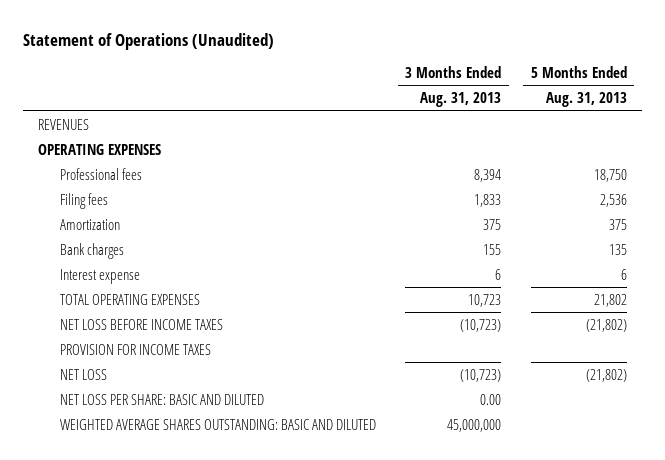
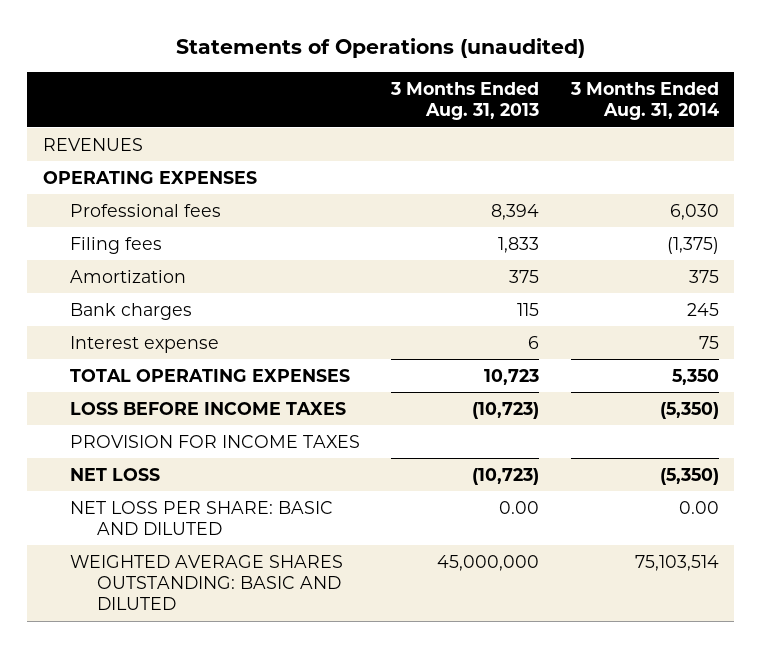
- Statement of Operations (Unaudited)
+ Statements of Operations (unaudited)
- | 3 Months Ended Aug. 31, 2013 | 5 Months Ended Aug. 31, 2013
+ | 3 Months Ended Aug. 31, 2013 | 3 Months Ended Aug. 31, 2014
- Bank charges | 155 | 135
+ Bank charges | 115 | 245
- NET LOSS BEFORE INCOME TAXES | (10,723) | (21,802)
+ LOSS BEFORE INCOME TAXES | (10,723) | (5,350)

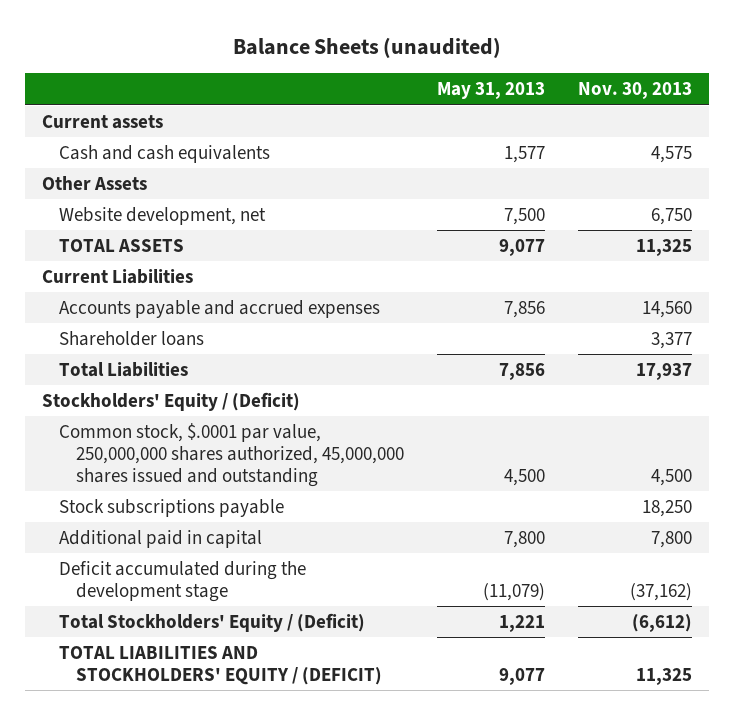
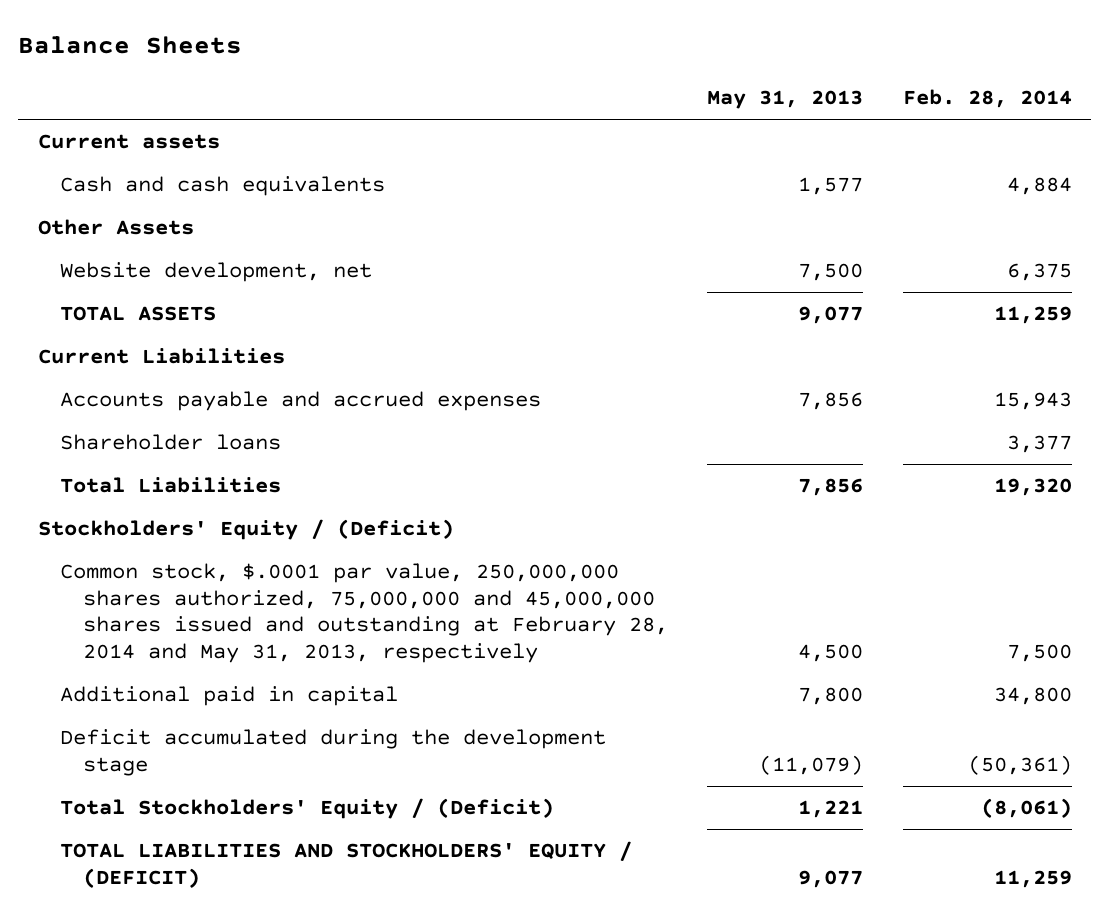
- Balance Sheets (unaudited)
+ Balance Sheets
- | May 31, 2013 | Nov. 30, 2013
+ | May 31, 2013 | Feb. 28, 2014
- Common stock, $.0001 par value, 250,000,000 shares authorized, 45,000,000 shares issued and outstanding | 4,500 | 4,500
- Stock subscriptions payable | | 18,250
+ Common stock, $.0001 par value, 250,000,000 shares authorized, 75,000,000 and 45,000,000 shares issued and outstanding at February 28, 2014 and May 31, 2013, respectively | 4,500 | 7,500

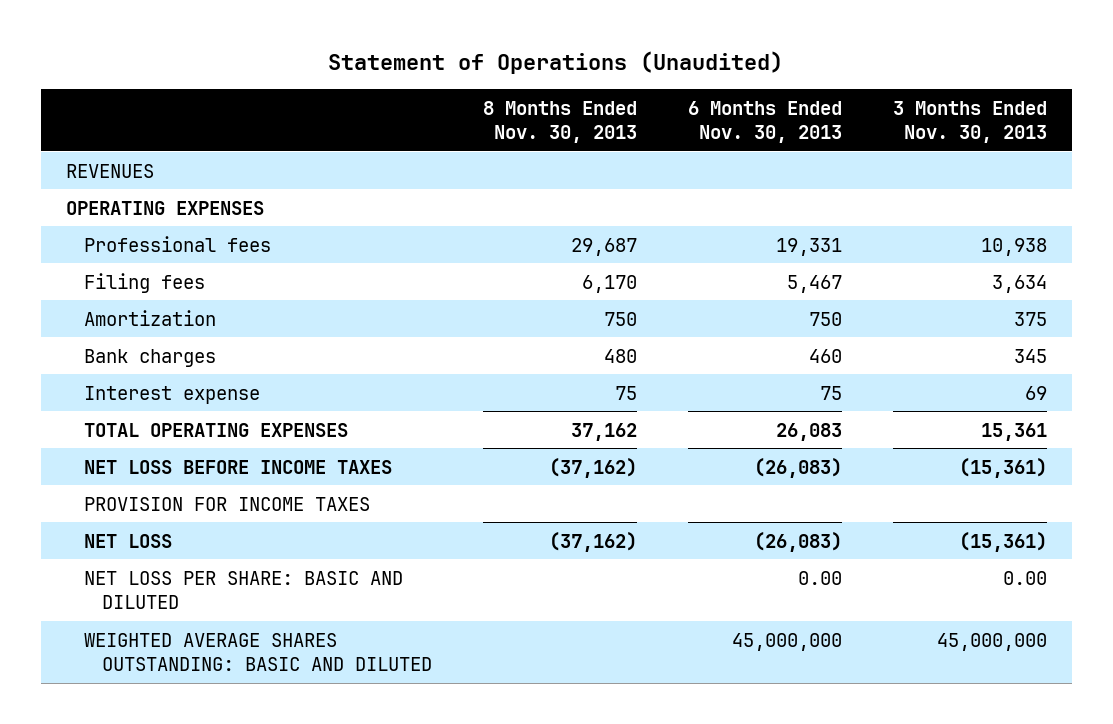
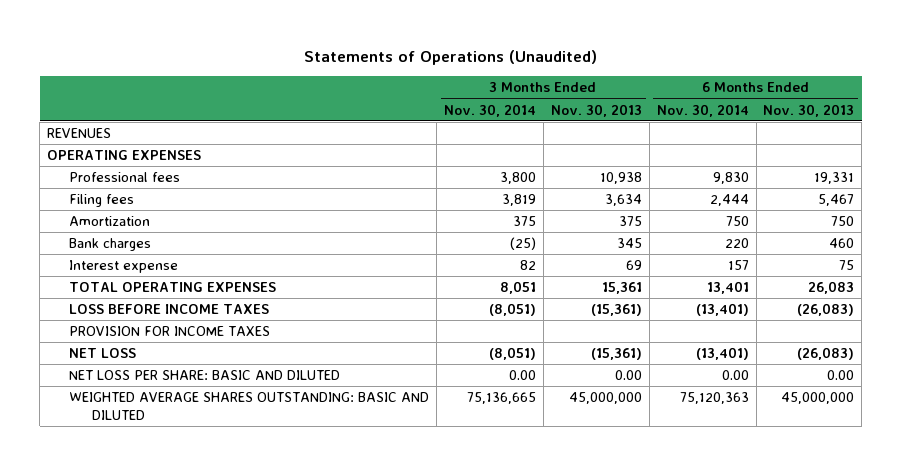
- Statement of Operations (Unaudited)
+ Statements of Operations (Unaudited)
- | 8 Months Ended Nov. 30, 2013 | 6 Months Ended Nov. 30, 2013 | 3 Months Ended Nov. 30, 2013
+ | 3 Months Ended Nov. 30, 2014 | 3 Months Ended Nov. 30, 2013 | 6 Months Ended Nov. 30, 2014 | 6 Months Ended Nov. 30, 2013
- NET LOSS BEFORE INCOME TAXES | (37,162) | (26,083) | (15,361)
+ LOSS BEFORE INCOME TAXES | (8,051) | (15,361) | (13,401) | (26,083)

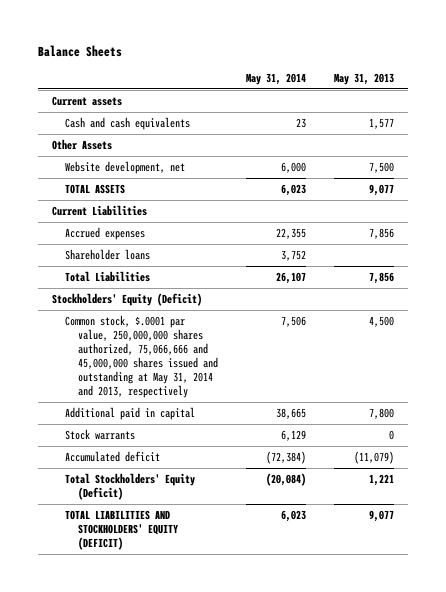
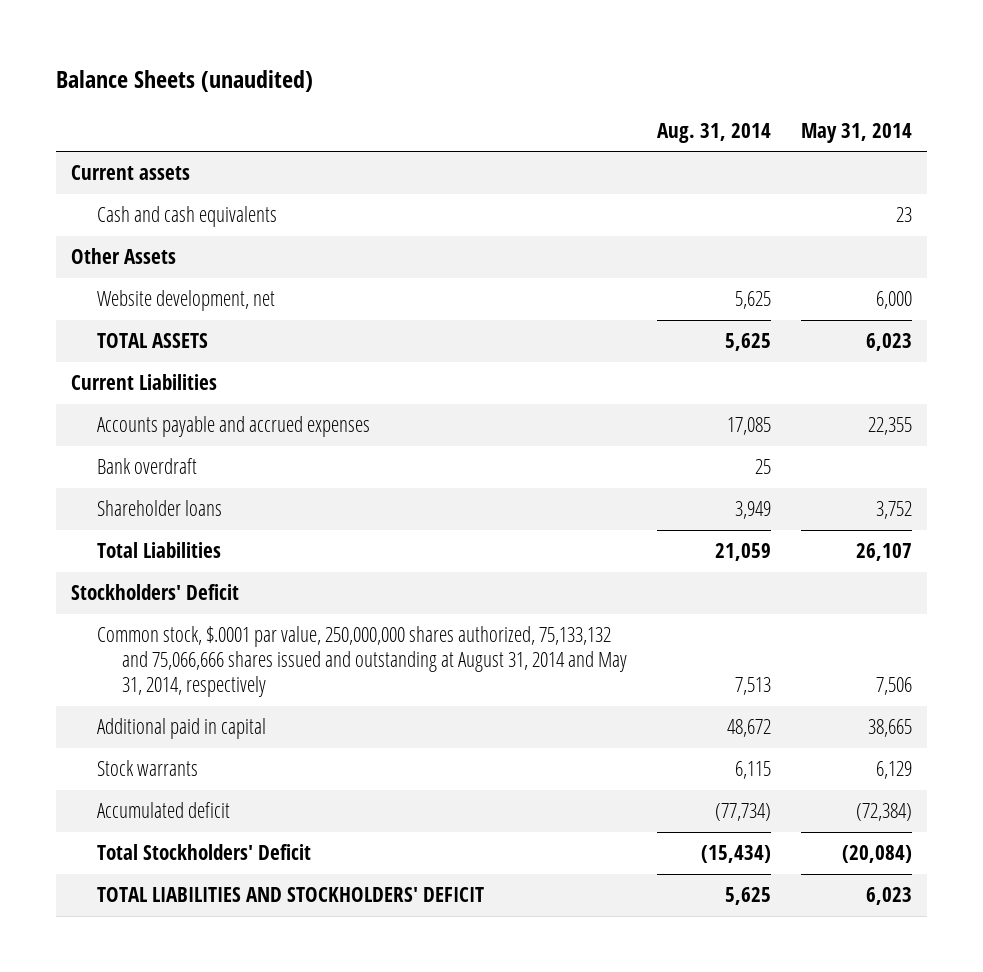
- Balance Sheets
+ Balance Sheets (unaudited)
- | May 31, 2014 | May 31, 2013
+ | Aug. 31, 2014 | May 31, 2014
- Accrued expenses | 22,355 | 7,856
+ Accounts payable and accrued expenses | 17,085 | 22,355
+ Bank overdraft | 25 |
- Stockholders' Equity (Deficit)
- Common stock, $.0001 par value, 250,000,000 shares authorized, 75,066,666 and 45,000,000 shares issued and outstanding at May 31, 2014 and 2013, respectively | 7,506 | 4,500
+ Stockholders' Deficit
+ Common stock, $.0001 par value, 250,000,000 shares authorized, 75,133,132 and 75,066,666 shares issued and outstanding at August 31, 2014 and May 31, 2014, respectively | 7,513 | 7,506
- Total Stockholders' Equity (Deficit) | (20,084) | 1,221
- TOTAL LIABILITIES AND STOCKHOLDERS' EQUITY (DEFICIT) | 6,023 | 9,077
+ Total Stockholders' Deficit | (15,434) | (20,084)
+ TOTAL LIABILITIES AND STOCKHOLDERS' DEFICIT | 5,625 | 6,023

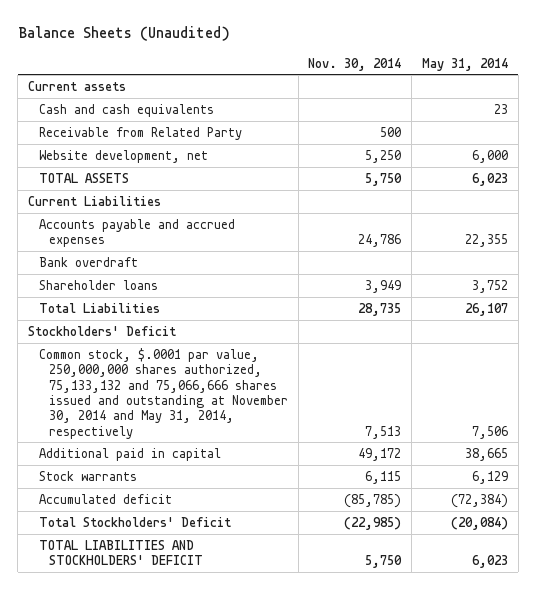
- Balance Sheets (unaudited)
+ Balance Sheets (Unaudited)
- | Aug. 31, 2014 | May 31, 2014
+ | Nov. 30, 2014 | May 31, 2014
- Other Assets
+ Receivable from Related Party | 500 |
- Common stock, $.0001 par value, 250,000,000 shares authorized, 75,133,132 and 75,066,666 shares issued and outstanding at August 31, 2014 and May 31, 2014, respectively | 7,513 | 7,506
+ Common stock, $.0001 par value, 250,000,000 shares authorized, 75,133,132 and 75,066,666 shares issued and outstanding at November 30, 2014 and May 31, 2014, respectively | 7,513 | 7,506

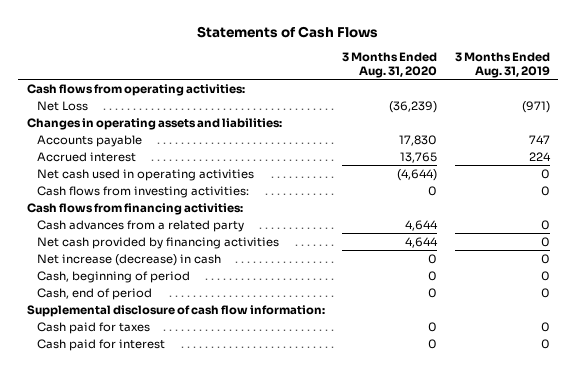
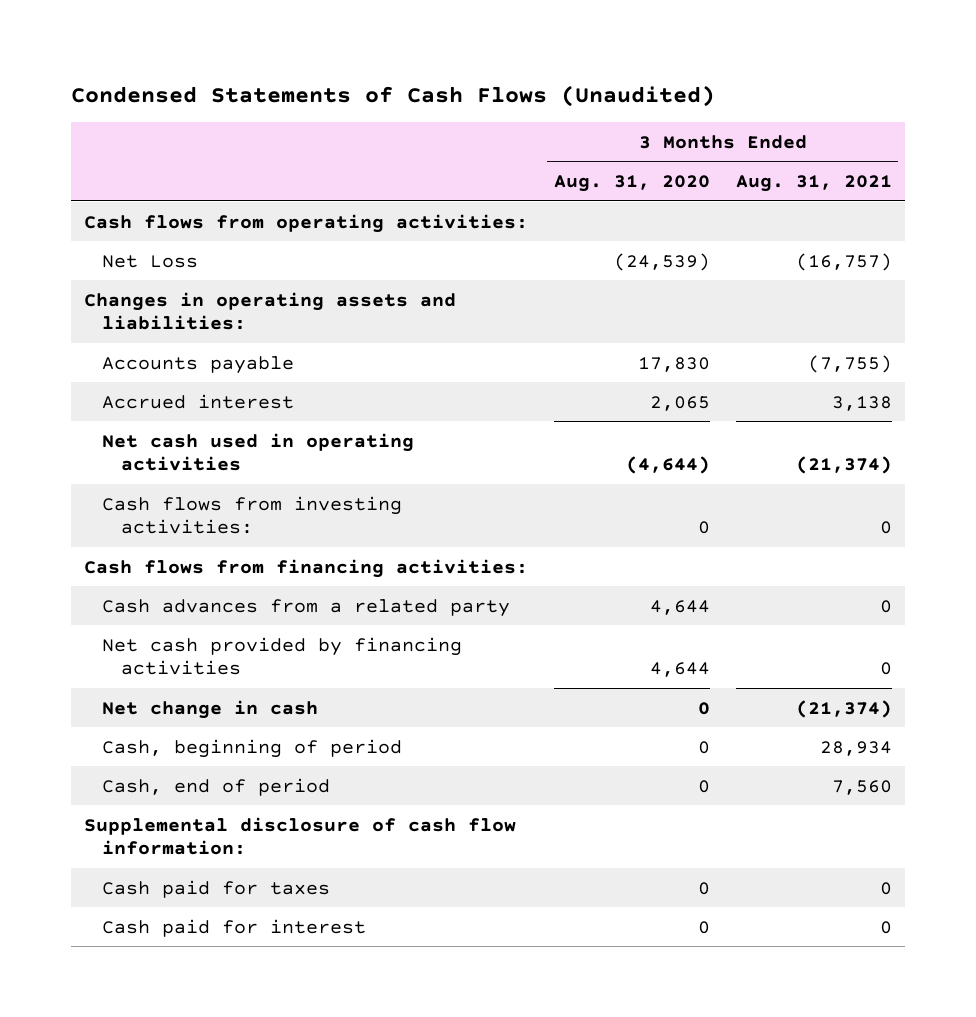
- Statements of Cash Flows
+ Condensed Statements of Cash Flows (Unaudited)
- | 3 Months Ended Aug. 31, 2020 | 3 Months Ended Aug. 31, 2019
+ | 3 Months Ended Aug. 31, 2020 | 3 Months Ended Aug. 31, 2021
- Net Loss | (36,239) | (971)
+ Net Loss | (24,539) | (16,757)
- Accrued interest | 13,765 | 224
+ Accrued interest | 2,065 | 3,138
- Net increase (decrease) in cash | 0 | 0
+ Net change in cash | 0 | (21,374)

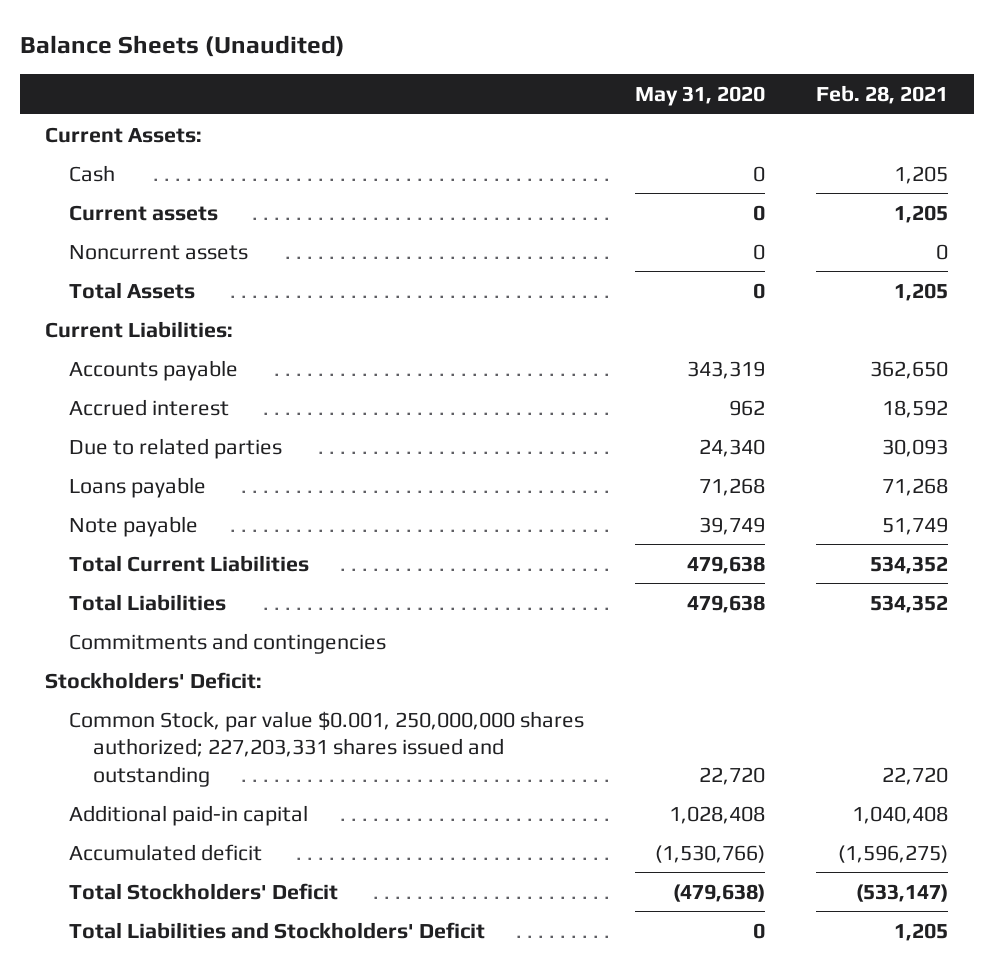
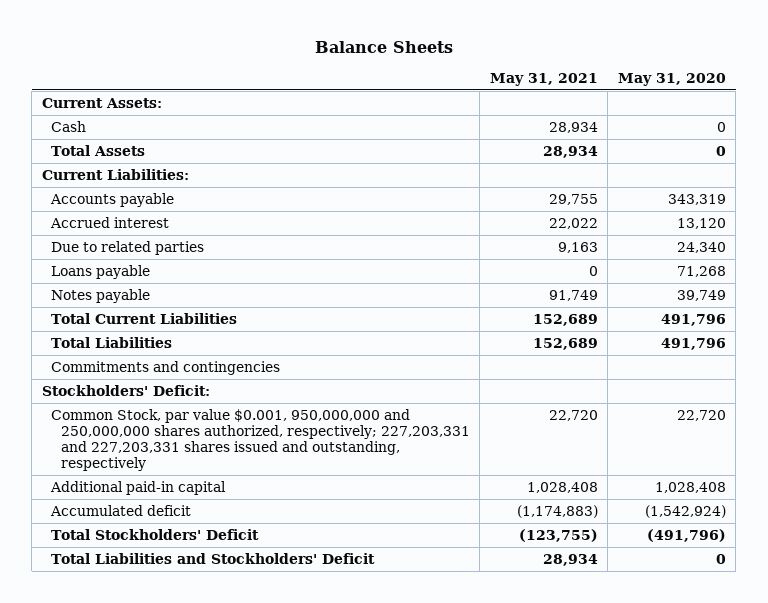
- Balance Sheets (Unaudited)
+ Balance Sheets
- | May 31, 2020 | Feb. 28, 2021
+ | May 31, 2021 | May 31, 2020
- Current assets | 0 | 1,205
- Noncurrent assets | 0 | 0
- Accrued interest | 962 | 18,592
+ Accrued interest | 22,022 | 13,120
- Note payable | 39,749 | 51,749
- Total Current Liabilities | 479,638 | 534,352
- Total Liabilities | 479,638 | 534,352
+ Notes payable | 91,749 | 39,749
+ Total Current Liabilities | 152,689 | 491,796
+ Total Liabilities | 152,689 | 491,796
- Common Stock, par value $0.001, 250,000,000 shares authorized; 227,203,331 shares issued and outstanding | 22,720 | 22,720
+ Common Stock, par value $0.001, 950,000,000 and 250,000,000 shares authorized, respectively; 227,203,331 and 227,203,331 shares issued and outstanding, respectively | 22,720 | 22,720
- Accumulated deficit | (1,530,766) | (1,596,275)
- Total Stockholders' Deficit | (479,638) | (533,147)
+ Accumulated deficit | (1,174,883) | (1,542,924)
+ Total Stockholders' Deficit | (123,755) | (491,796)

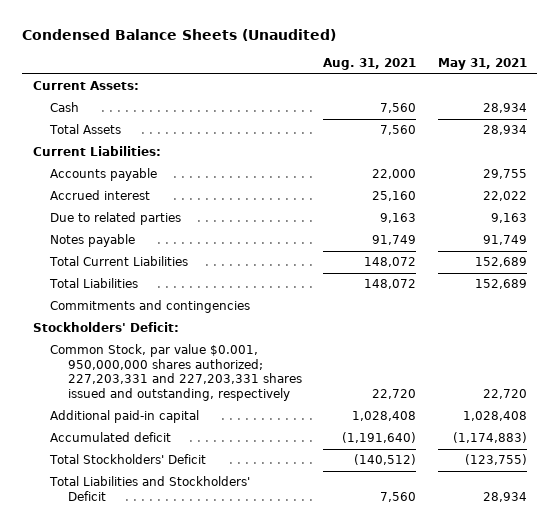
- Balance Sheets
+ Condensed Balance Sheets (Unaudited)
- | May 31, 2021 | May 31, 2020
+ | Aug. 31, 2021 | May 31, 2021
- Loans payable | 0 | 71,268
- Common Stock, par value $0.001, 950,000,000 and 250,000,000 shares authorized, respectively; 227,203,331 and 227,203,331 shares issued and outstanding, respectively | 22,720 | 22,720
+ Common Stock, par value $0.001, 950,000,000 shares authorized; 227,203,331 and 227,203,331 shares issued and outstanding, respectively | 22,720 | 22,720

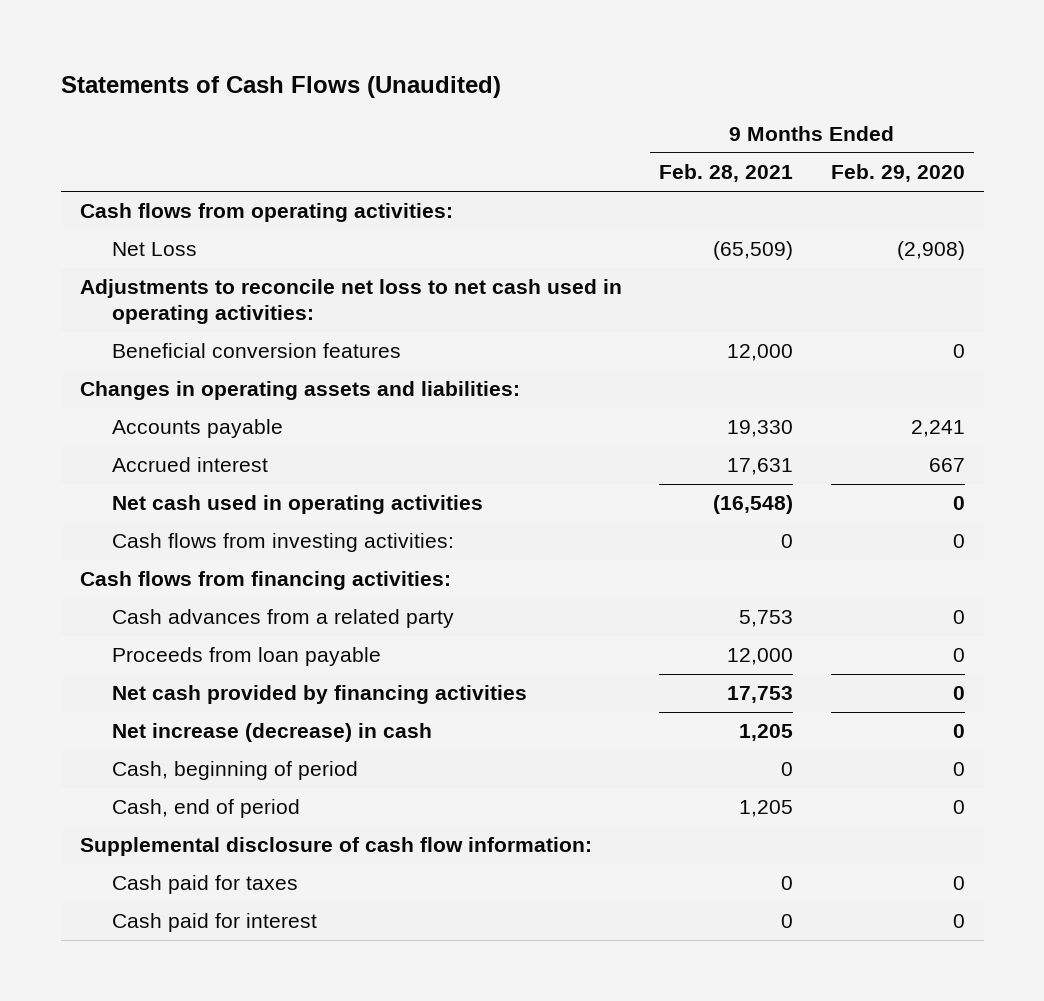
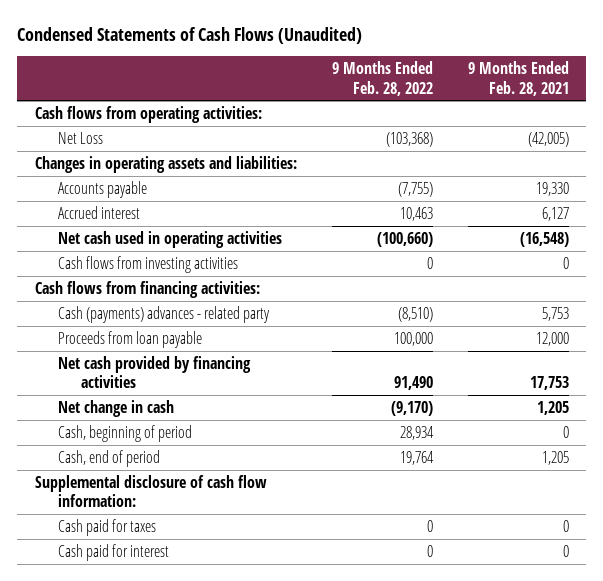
- Statements of Cash Flows (Unaudited)
+ Condensed Statements of Cash Flows (Unaudited)
- | 9 Months Ended Feb. 28, 2021 | 9 Months Ended Feb. 29, 2020
+ | 9 Months Ended Feb. 28, 2022 | 9 Months Ended Feb. 28, 2021
- Net Loss | (65,509) | (2,908)
- Adjustments to reconcile net loss to net cash used in operating activities:
- Beneficial conversion features | 12,000 | 0
+ Net Loss | (103,368) | (42,005)
- Accrued interest | 17,631 | 667
+ Accrued interest | 10,463 | 6,127
- Cash flows from investing activities: | 0 | 0
+ Cash flows from investing activities | 0 | 0
- Cash advances from a related party | 5,753 | 0
+ Cash (payments) advances - related party | (8,510) | 5,753
- Net increase (decrease) in cash | 1,205 | 0
+ Net change in cash | (9,170) | 1,205

